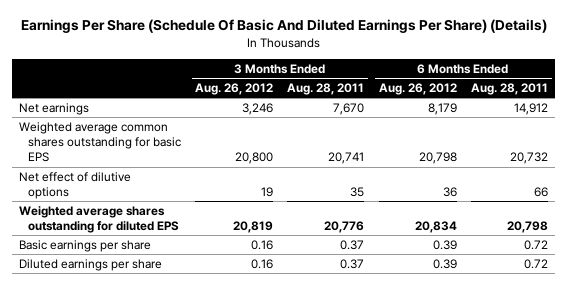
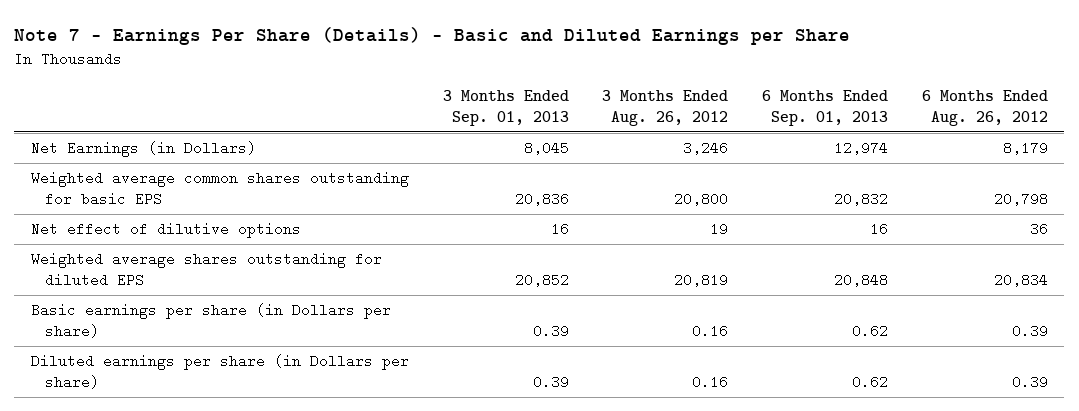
- Earnings Per Share (Schedule Of Basic And Diluted Earnings Per Share) (Details)
+ Note 7 - Earnings Per Share (Details) - Basic and Diluted Earnings per Share
- | 3 Months Ended Aug. 26, 2012 | 3 Months Ended Aug. 28, 2011 | 6 Months Ended Aug. 26, 2012 | 6 Months Ended Aug. 28, 2011
+ | 3 Months Ended Sep. 01, 2013 | 3 Months Ended Aug. 26, 2012 | 6 Months Ended Sep. 01, 2013 | 6 Months Ended Aug. 26, 2012
- Net earnings | 3,246 | 7,670 | 8,179 | 14,912
+ Net Earnings (in Dollars) | 8,045 | 3,246 | 12,974 | 8,179
- Basic earnings per share | 0.16 | 0.37 | 0.39 | 0.72
- Diluted earnings per share | 0.16 | 0.37 | 0.39 | 0.72
+ Basic earnings per share (in Dollars per share) | 0.39 | 0.16 | 0.62 | 0.39
+ Diluted earnings per share (in Dollars per share) | 0.39 | 0.16 | 0.62 | 0.39

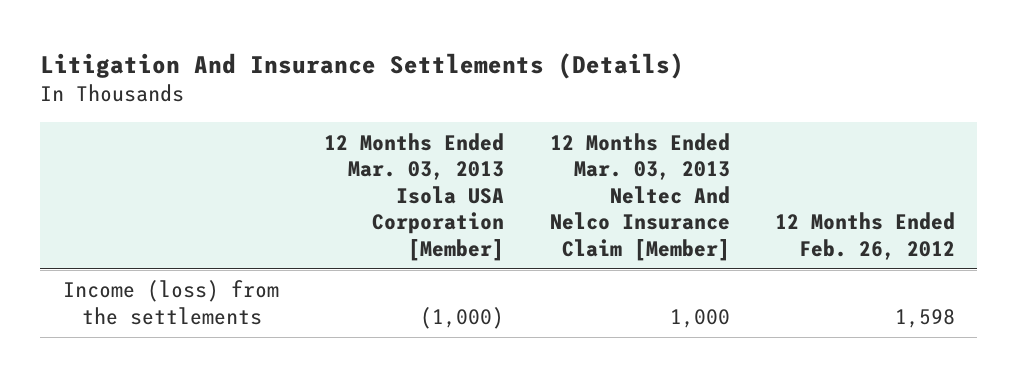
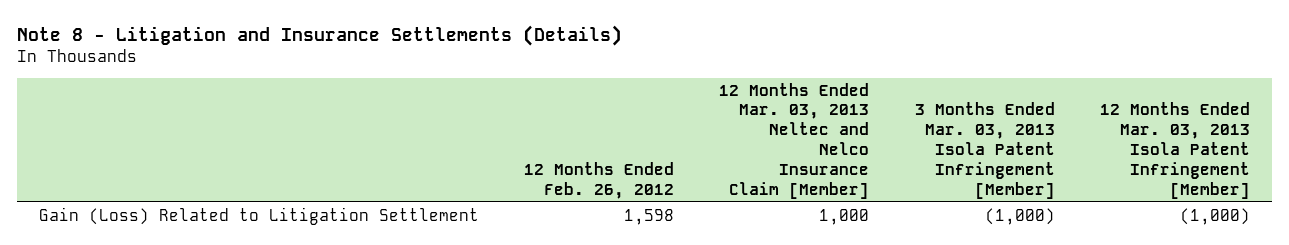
- Litigation And Insurance Settlements (Details)
+ Note 8 - Litigation and Insurance Settlements (Details)
- | 12 Months Ended Mar. 03, 2013 Isola USA Corporation [Member] | 12 Months Ended Mar. 03, 2013 Neltec And Nelco Insurance Claim [Member] | 12 Months Ended Feb. 26, 2012
+ | 12 Months Ended Feb. 26, 2012 | 12 Months Ended Mar. 03, 2013 Neltec and Nelco Insurance Claim [Member] | 3 Months Ended Mar. 03, 2013 Isola Patent Infringement [Member] | 12 Months Ended Mar. 03, 2013 Isola Patent Infringement [Member]
- Income (loss) from the settlements | (1,000) | 1,000 | 1,598
+ Gain (Loss) Related to Litigation Settlement | 1,598 | 1,000 | (1,000) | (1,000)

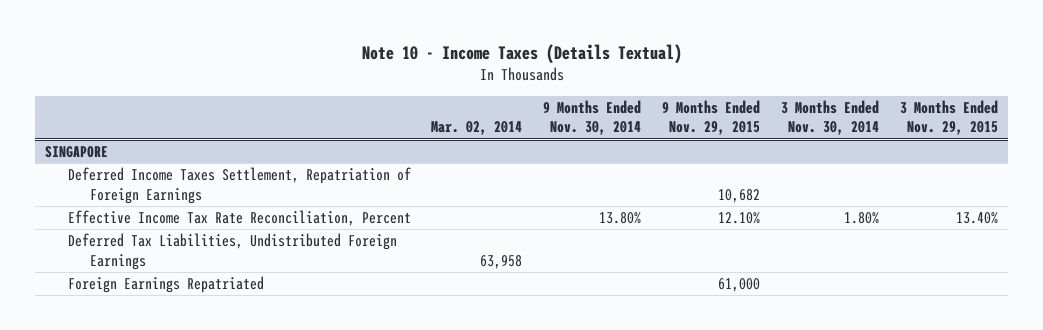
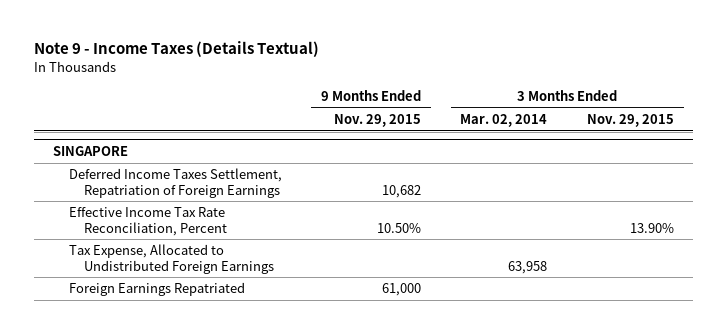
- Note 10 - Income Taxes (Details Textual)
+ Note 9 - Income Taxes (Details Textual)
- | Mar. 02, 2014 | 9 Months Ended Nov. 30, 2014 | 9 Months Ended Nov. 29, 2015 | 3 Months Ended Nov. 30, 2014 | 3 Months Ended Nov. 29, 2015
+ | 9 Months Ended Nov. 29, 2015 | 3 Months Ended Mar. 02, 2014 | 3 Months Ended Nov. 29, 2015
@ SINGAPORE
- Effective Income Tax Rate Reconciliation, Percent | | 13.80% | 12.10% | 1.80% | 13.40%
- Deferred Tax Liabilities, Undistributed Foreign Earnings | 63,958 | | | |
+ Effective Income Tax Rate Reconciliation, Percent | 10.50% | | 13.90%
+ Tax Expense, Allocated to Undistributed Foreign Earnings | | 63,958 |

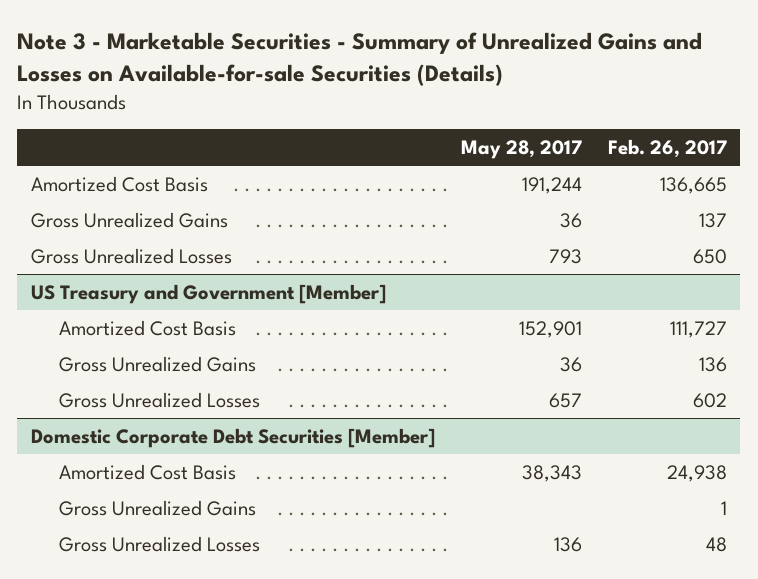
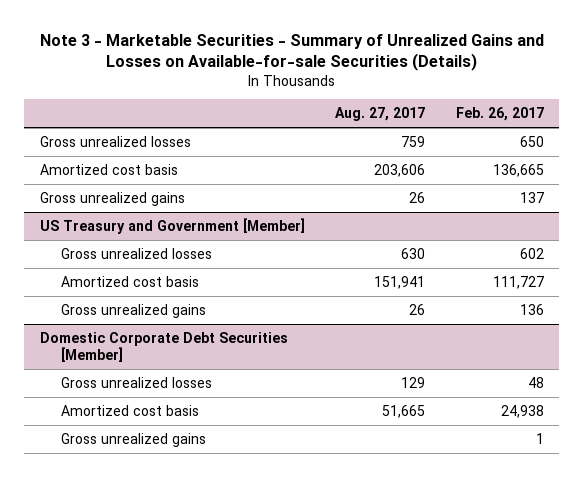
- | May 28, 2017 | Feb. 26, 2017
+ | Aug. 27, 2017 | Feb. 26, 2017
- Amortized Cost Basis | 191,244 | 136,665
- Gross Unrealized Gains | 36 | 137
- Gross Unrealized Losses | 793 | 650
+ Gross unrealized losses | 759 | 650
+ Amortized cost basis | 203,606 | 136,665
+ Gross unrealized gains | 26 | 137
@ US Treasury and Government [Member]
- Amortized Cost Basis | 152,901 | 111,727
- Gross Unrealized Gains | 36 | 136
- Gross Unrealized Losses | 657 | 602
+ Gross unrealized losses | 630 | 602
+ Amortized cost basis | 151,941 | 111,727
+ Gross unrealized gains | 26 | 136
@ Domestic Corporate Debt Securities [Member]
- Amortized Cost Basis | 38,343 | 24,938
- Gross Unrealized Gains | | 1
- Gross Unrealized Losses | 136 | 48
+ Gross unrealized losses | 129 | 48
+ Amortized cost basis | 51,665 | 24,938
+ Gross unrealized gains | | 1

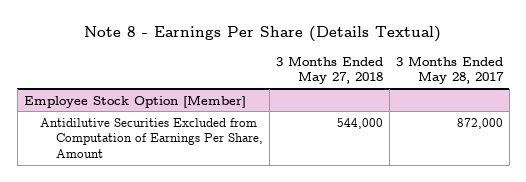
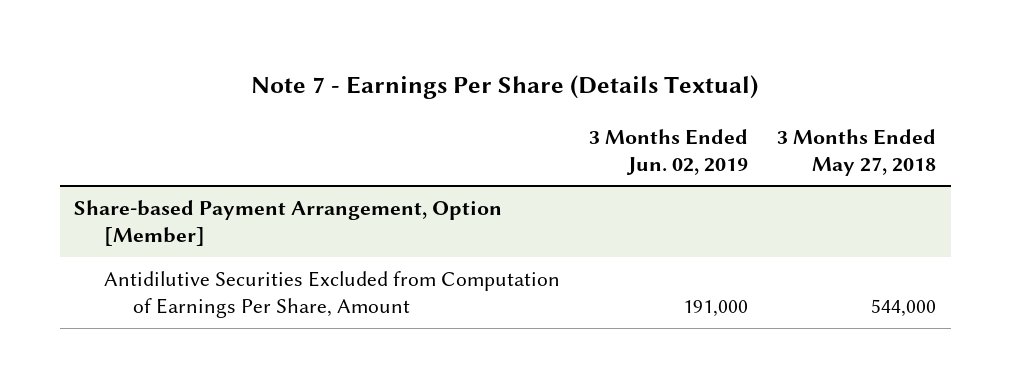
- Note 8 - Earnings Per Share (Details Textual)
+ Note 7 - Earnings Per Share (Details Textual)
- | 3 Months Ended May 27, 2018 | 3 Months Ended May 28, 2017
+ | 3 Months Ended Jun. 02, 2019 | 3 Months Ended May 27, 2018
- Employee Stock Option [Member]
+ Share-based Payment Arrangement, Option [Member]

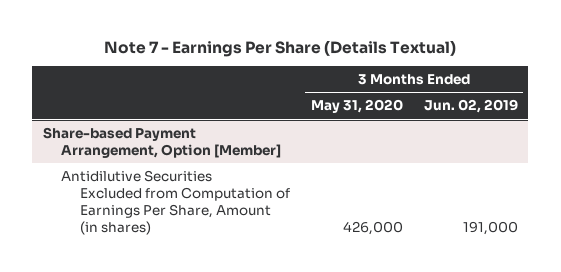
- | 3 Months Ended Jun. 02, 2019 | 3 Months Ended May 27, 2018
+ | 3 Months Ended May 31, 2020 | 3 Months Ended Jun. 02, 2019
@ Share-based Payment Arrangement, Option [Member]
- Antidilutive Securities Excluded from Computation of Earnings Per Share, Amount | 191,000 | 544,000
+ Antidilutive Securities Excluded from Computation of Earnings Per Share, Amount (in shares) | 426,000 | 191,000

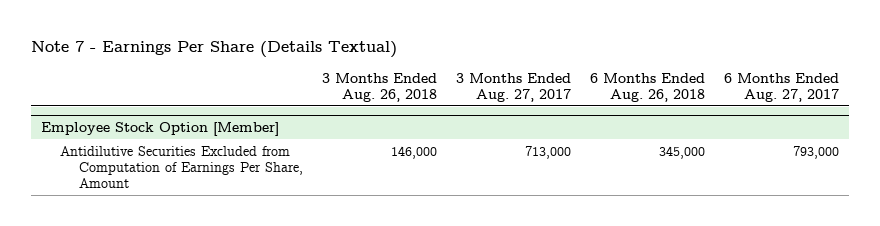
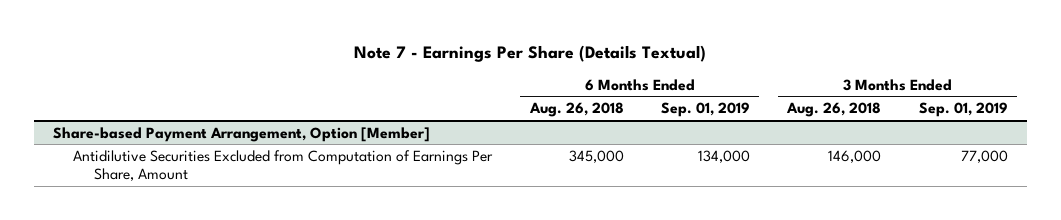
- | 3 Months Ended Aug. 26, 2018 | 3 Months Ended Aug. 27, 2017 | 6 Months Ended Aug. 26, 2018 | 6 Months Ended Aug. 27, 2017
+ | 6 Months Ended Aug. 26, 2018 | 6 Months Ended Sep. 01, 2019 | 3 Months Ended Aug. 26, 2018 | 3 Months Ended Sep. 01, 2019
- Employee Stock Option [Member]
+ Share-based Payment Arrangement, Option [Member]

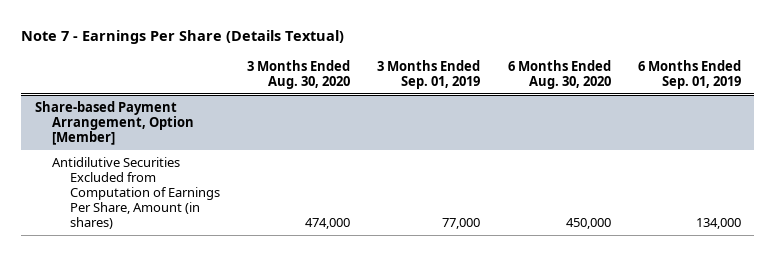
- | 6 Months Ended Aug. 26, 2018 | 6 Months Ended Sep. 01, 2019 | 3 Months Ended Aug. 26, 2018 | 3 Months Ended Sep. 01, 2019
+ | 3 Months Ended Aug. 30, 2020 | 3 Months Ended Sep. 01, 2019 | 6 Months Ended Aug. 30, 2020 | 6 Months Ended Sep. 01, 2019
@ Share-based Payment Arrangement, Option [Member]
- Antidilutive Securities Excluded from Computation of Earnings Per Share, Amount | 345,000 | 134,000 | 146,000 | 77,000
+ Antidilutive Securities Excluded from Computation of Earnings Per Share, Amount (in shares) | 474,000 | 77,000 | 450,000 | 134,000

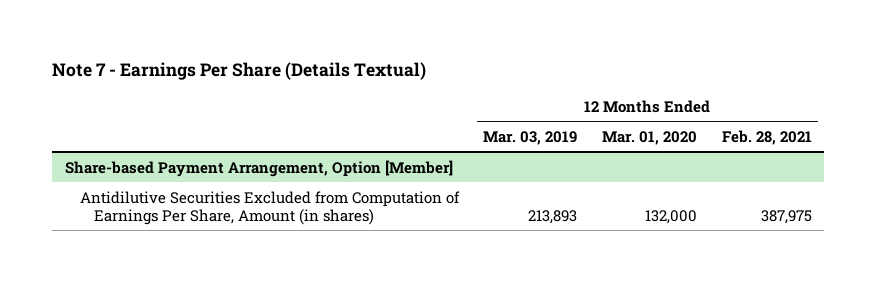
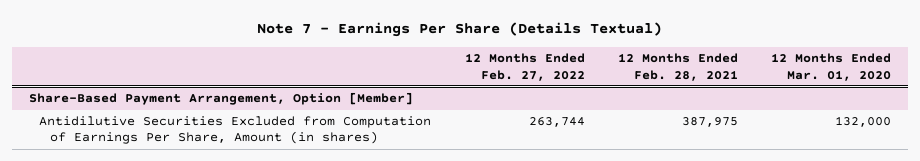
- | 12 Months Ended Mar. 03, 2019 | 12 Months Ended Mar. 01, 2020 | 12 Months Ended Feb. 28, 2021
+ | 12 Months Ended Feb. 27, 2022 | 12 Months Ended Feb. 28, 2021 | 12 Months Ended Mar. 01, 2020
- Share-based Payment Arrangement, Option [Member]
+ Share-Based Payment Arrangement, Option [Member]

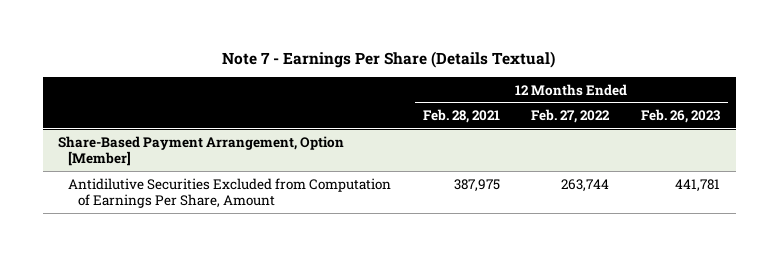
- | 12 Months Ended Feb. 27, 2022 | 12 Months Ended Feb. 28, 2021 | 12 Months Ended Mar. 01, 2020
+ | 12 Months Ended Feb. 28, 2021 | 12 Months Ended Feb. 27, 2022 | 12 Months Ended Feb. 26, 2023
@ Share-Based Payment Arrangement, Option [Member]
- Antidilutive Securities Excluded from Computation of Earnings Per Share, Amount (in shares) | 263,744 | 387,975 | 132,000
+ Antidilutive Securities Excluded from Computation of Earnings Per Share, Amount | 387,975 | 263,744 | 441,781

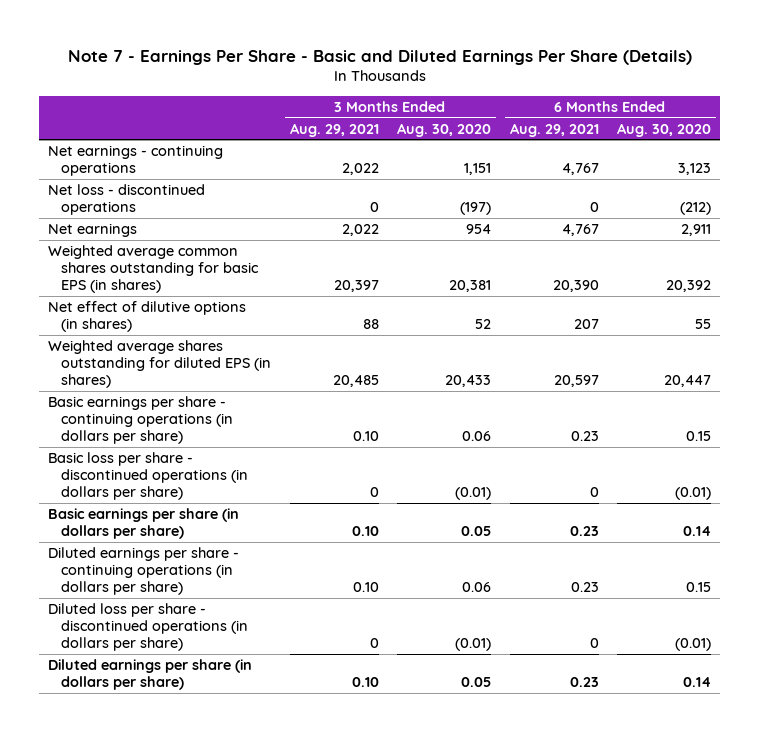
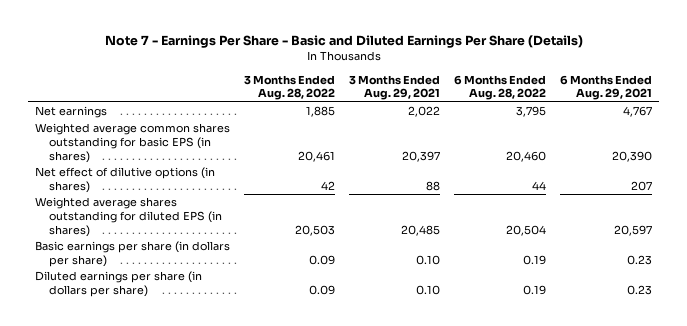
- | 3 Months Ended Aug. 29, 2021 | 3 Months Ended Aug. 30, 2020 | 6 Months Ended Aug. 29, 2021 | 6 Months Ended Aug. 30, 2020
+ | 3 Months Ended Aug. 28, 2022 | 3 Months Ended Aug. 29, 2021 | 6 Months Ended Aug. 28, 2022 | 6 Months Ended Aug. 29, 2021
- Net earnings - continuing operations | 2,022 | 1,151 | 4,767 | 3,123
- Net loss - discontinued operations | 0 | (197) | 0 | (212)
- Basic earnings per share - continuing operations (in dollars per share) | 0.10 | 0.06 | 0.23 | 0.15
- Basic loss per share - discontinued operations (in dollars per share) | 0 | (0.01) | 0 | (0.01)
- Diluted earnings per share - continuing operations (in dollars per share) | 0.10 | 0.06 | 0.23 | 0.15
- Diluted loss per share - discontinued operations (in dollars per share) | 0 | (0.01) | 0 | (0.01)

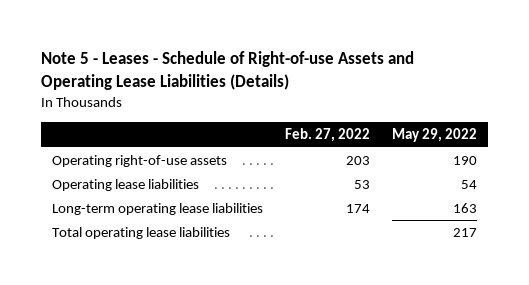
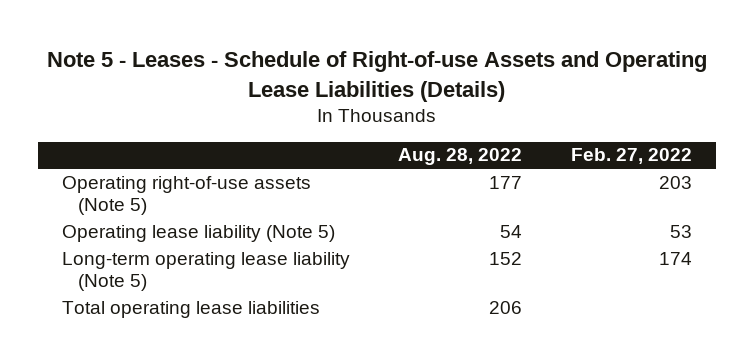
- | Feb. 27, 2022 | May 29, 2022
+ | Aug. 28, 2022 | Feb. 27, 2022
- Operating right-of-use assets | 203 | 190
- Operating lease liabilities | 53 | 54
- Long-term operating lease liabilities | 174 | 163
+ Operating right-of-use assets (Note 5) | 177 | 203
+ Operating lease liability (Note 5) | 54 | 53
+ Long-term operating lease liability (Note 5) | 152 | 174

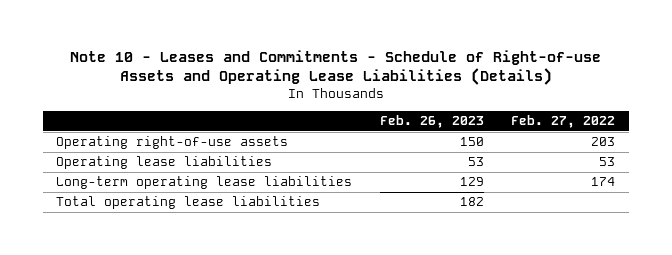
- Note 5 - Leases - Schedule of Right-of-use Assets and Operating Lease Liabilities (Details)
+ Note 10 - Leases and Commitments - Schedule of Right-of-use Assets and Operating Lease Liabilities (Details)
- | Aug. 28, 2022 | Feb. 27, 2022
+ | Feb. 26, 2023 | Feb. 27, 2022
- Operating right-of-use assets (Note 5) | 177 | 203
- Operating lease liability (Note 5) | 54 | 53
- Long-term operating lease liability (Note 5) | 152 | 174
+ Operating right-of-use assets | 150 | 203
+ Operating lease liabilities | 53 | 53
+ Long-term operating lease liabilities | 129 | 174

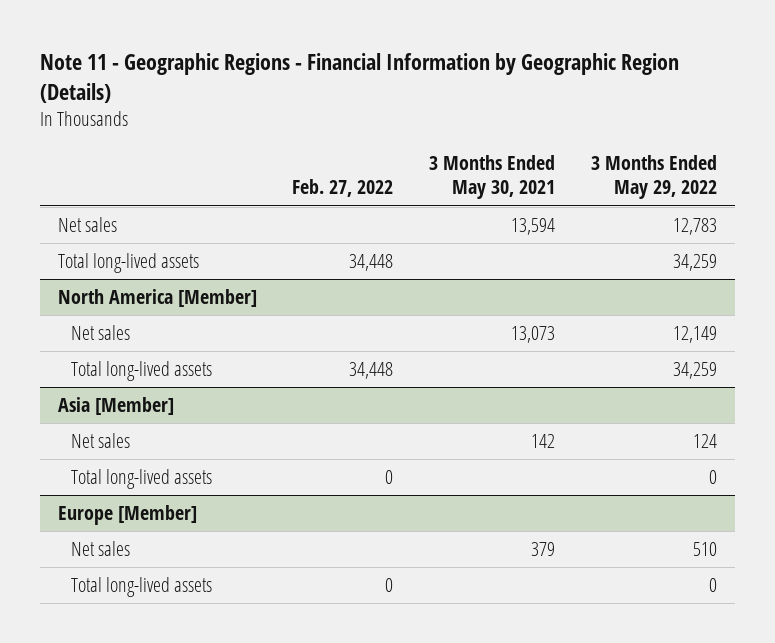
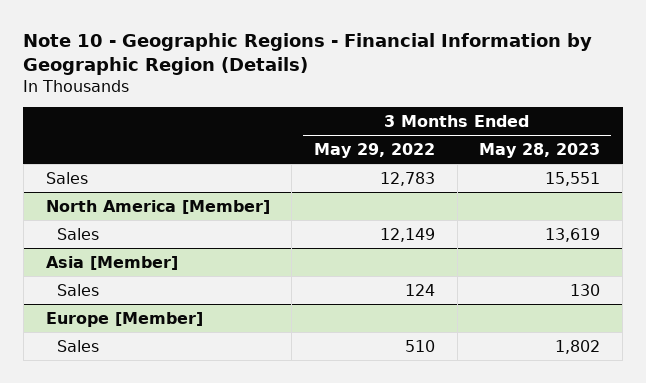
- Note 11 - Geographic Regions - Financial Information by Geographic Region (Details)
+ Note 10 - Geographic Regions - Financial Information by Geographic Region (Details)
- | Feb. 27, 2022 | 3 Months Ended May 30, 2021 | 3 Months Ended May 29, 2022
+ | 3 Months Ended May 29, 2022 | 3 Months Ended May 28, 2023
- Net sales | | 13,594 | 12,783
- Total long-lived assets | 34,448 | | 34,259
+ Sales | 12,783 | 15,551
@ North America [Member]
- Net sales | | 13,073 | 12,149
- Total long-lived assets | 34,448 | | 34,259
+ Sales | 12,149 | 13,619
@ Asia [Member]
- Net sales | | 142 | 124
- Total long-lived assets | 0 | | 0
+ Sales | 124 | 130
@ Europe [Member]
- Net sales | | 379 | 510
- Total long-lived assets | 0 | | 0
+ Sales | 510 | 1,802

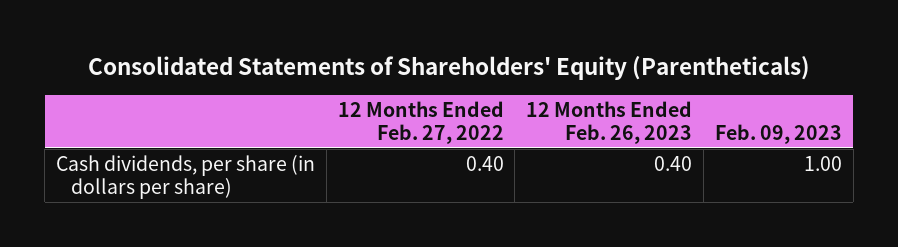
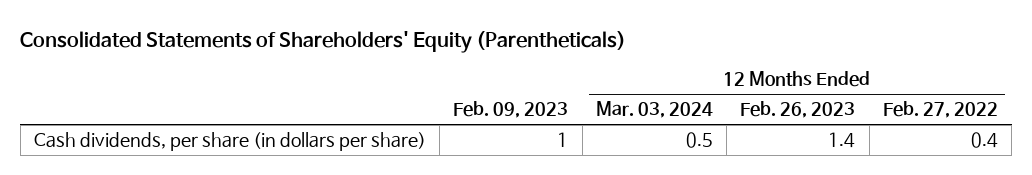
- | 12 Months Ended Feb. 27, 2022 | 12 Months Ended Feb. 26, 2023 | Feb. 09, 2023
+ | Feb. 09, 2023 | 12 Months Ended Mar. 03, 2024 | 12 Months Ended Feb. 26, 2023 | 12 Months Ended Feb. 27, 2022
- Cash dividends, per share (in dollars per share) | 0.40 | 0.40 | 1.00
+ Cash dividends, per share (in dollars per share) | 1 | 0.5 | 1.4 | 0.4

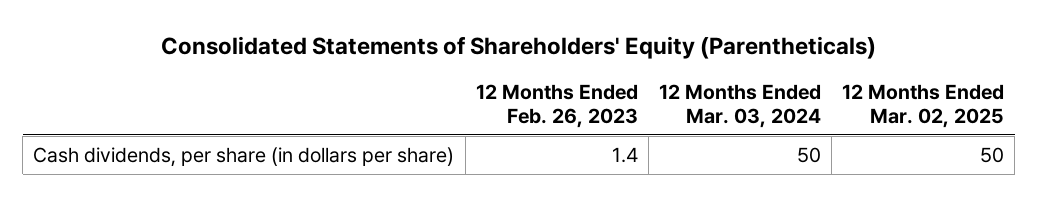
- | Feb. 09, 2023 | 12 Months Ended Mar. 03, 2024 | 12 Months Ended Feb. 26, 2023 | 12 Months Ended Feb. 27, 2022
+ | 12 Months Ended Feb. 26, 2023 | 12 Months Ended Mar. 03, 2024 | 12 Months Ended Mar. 02, 2025
- Cash dividends, per share (in dollars per share) | 1 | 0.5 | 1.4 | 0.4
+ Cash dividends, per share (in dollars per share) | 1.4 | 50 | 50

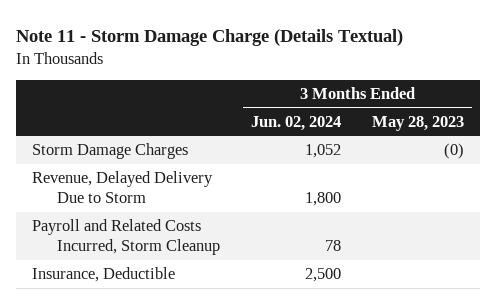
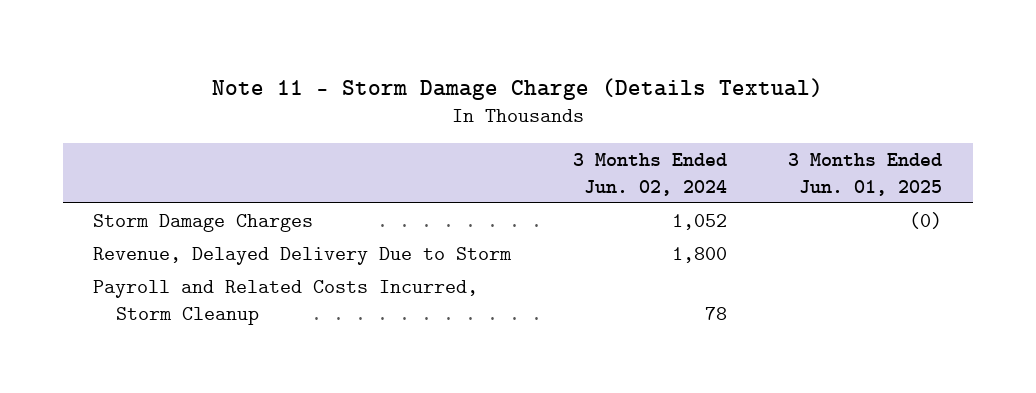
- | 3 Months Ended Jun. 02, 2024 | 3 Months Ended May 28, 2023
+ | 3 Months Ended Jun. 02, 2024 | 3 Months Ended Jun. 01, 2025
- Insurance, Deductible | 2,500 |

